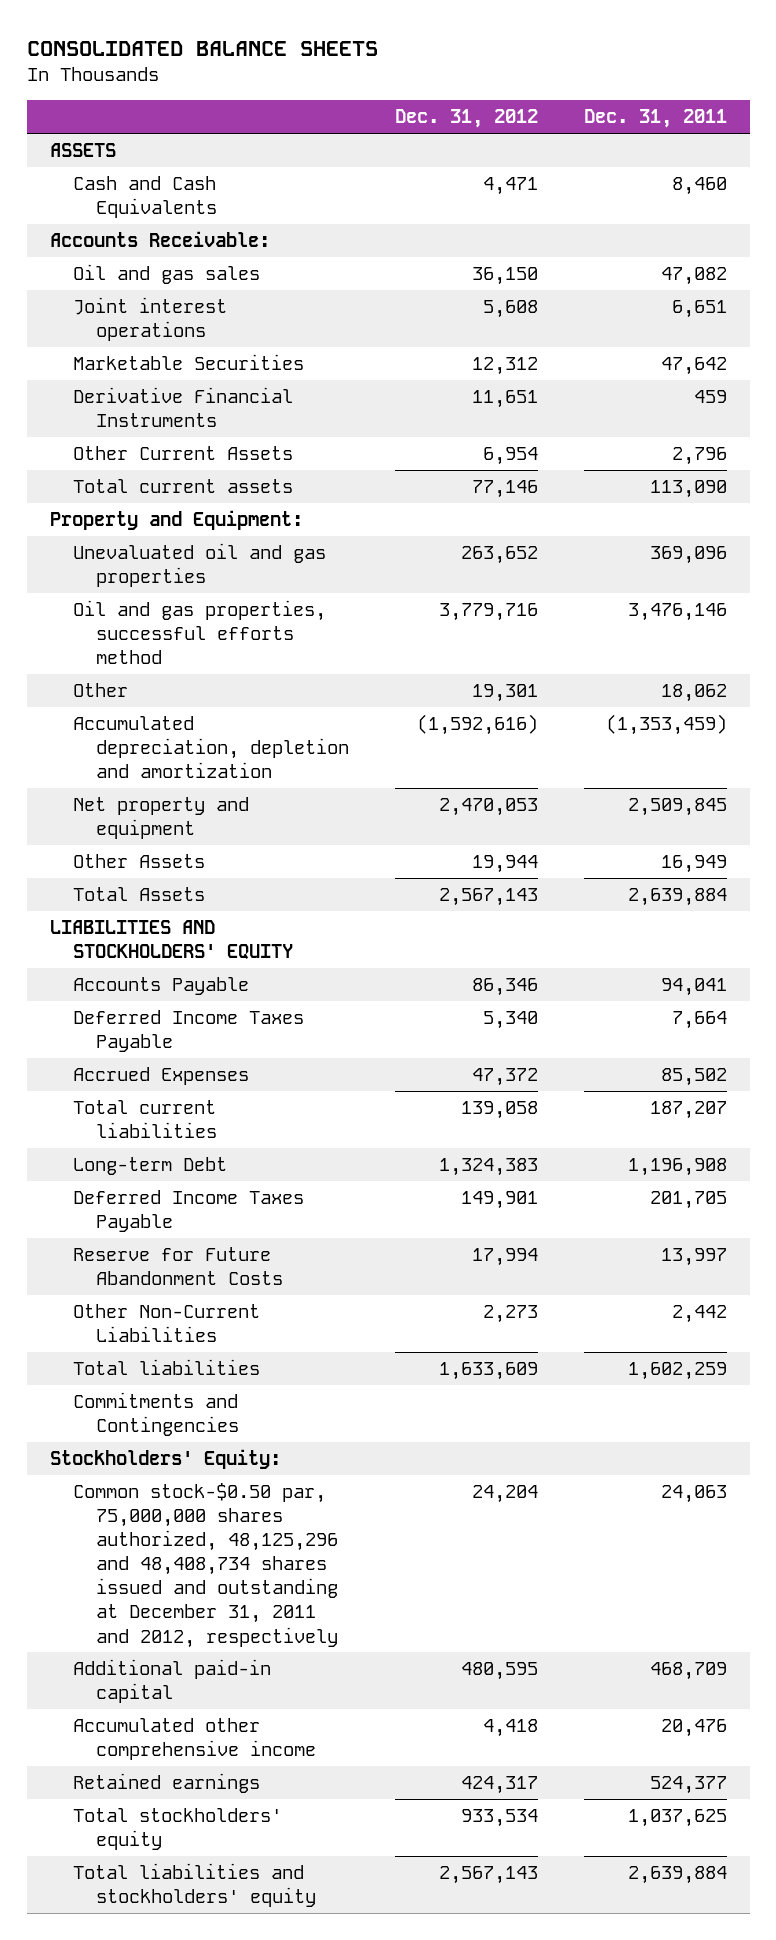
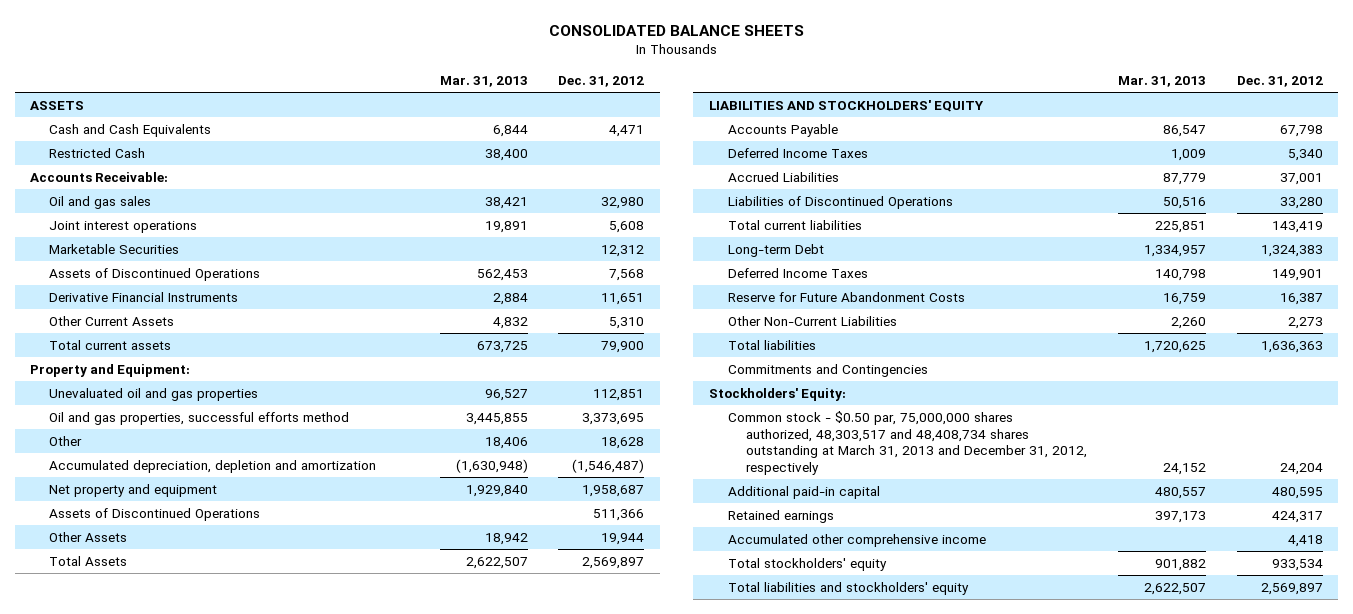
- | Dec. 31, 2012 | Dec. 31, 2011
+ | Mar. 31, 2013 | Dec. 31, 2012
+ Restricted Cash | 38,400 |
- Oil and gas sales | 36,150 | 47,082
+ Oil and gas sales | 38,421 | 32,980
+ Assets of Discontinued Operations | 562,453 | 7,568
- Other Current Assets | 6,954 | 2,796
- Total current assets | 77,146 | 113,090
+ Other Current Assets | 4,832 | 5,310
+ Total current assets | 673,725 | 79,900
- Unevaluated oil and gas properties | 263,652 | 369,096
- Oil and gas properties, successful efforts method | 3,779,716 | 3,476,146
- Other | 19,301 | 18,062
- Accumulated depreciation, depletion and amortization | (1,592,616) | (1,353,459)
- Net property and equipment | 2,470,053 | 2,509,845
+ Unevaluated oil and gas properties | 96,527 | 112,851
+ Oil and gas properties, successful efforts method | 3,445,855 | 3,373,695
+ Other | 18,406 | 18,628
+ Accumulated depreciation, depletion and amortization | (1,630,948) | (1,546,487)
+ Net property and equipment | 1,929,840 | 1,958,687
+ Assets of Discontinued Operations | | 511,366
- Total Assets | 2,567,143 | 2,639,884
+ Total Assets | 2,622,507 | 2,569,897
- Accounts Payable | 86,346 | 94,041
- Deferred Income Taxes Payable | 5,340 | 7,664
- Accrued Expenses | 47,372 | 85,502
- Total current liabilities | 139,058 | 187,207
+ Accounts Payable | 86,547 | 67,798
+ Deferred Income Taxes | 1,009 | 5,340
+ Accrued Liabilities | 87,779 | 37,001
+ Liabilities of Discontinued Operations | 50,516 | 33,280
+ Total current liabilities | 225,851 | 143,419
- Deferred Income Taxes Payable | 149,901 | 201,705
- Reserve for Future Abandonment Costs | 17,994 | 13,997
+ Deferred Income Taxes | 140,798 | 149,901
+ Reserve for Future Abandonment Costs | 16,759 | 16,387
- Total liabilities | 1,633,609 | 1,602,259
+ Total liabilities | 1,720,625 | 1,636,363
- Common stock-$0.50 par, 75,000,000 shares authorized, 48,125,296 and 48,408,734 shares issued and outstanding at December 31, 2011 and 2012, respectively | 24,204 | 24,063
+ Common stock - $0.50 par, 75,000,000 shares authorized, 48,303,517 and 48,408,734 shares outstanding at March 31, 2013 and December 31, 2012, respectively | 24,152 | 24,204
moved down: Accumulated other comprehensive income | | 4,418
- Total liabilities and stockholders' equity | 2,567,143 | 2,639,884
+ Total liabilities and stockholders' equity | 2,622,507 | 2,569,897

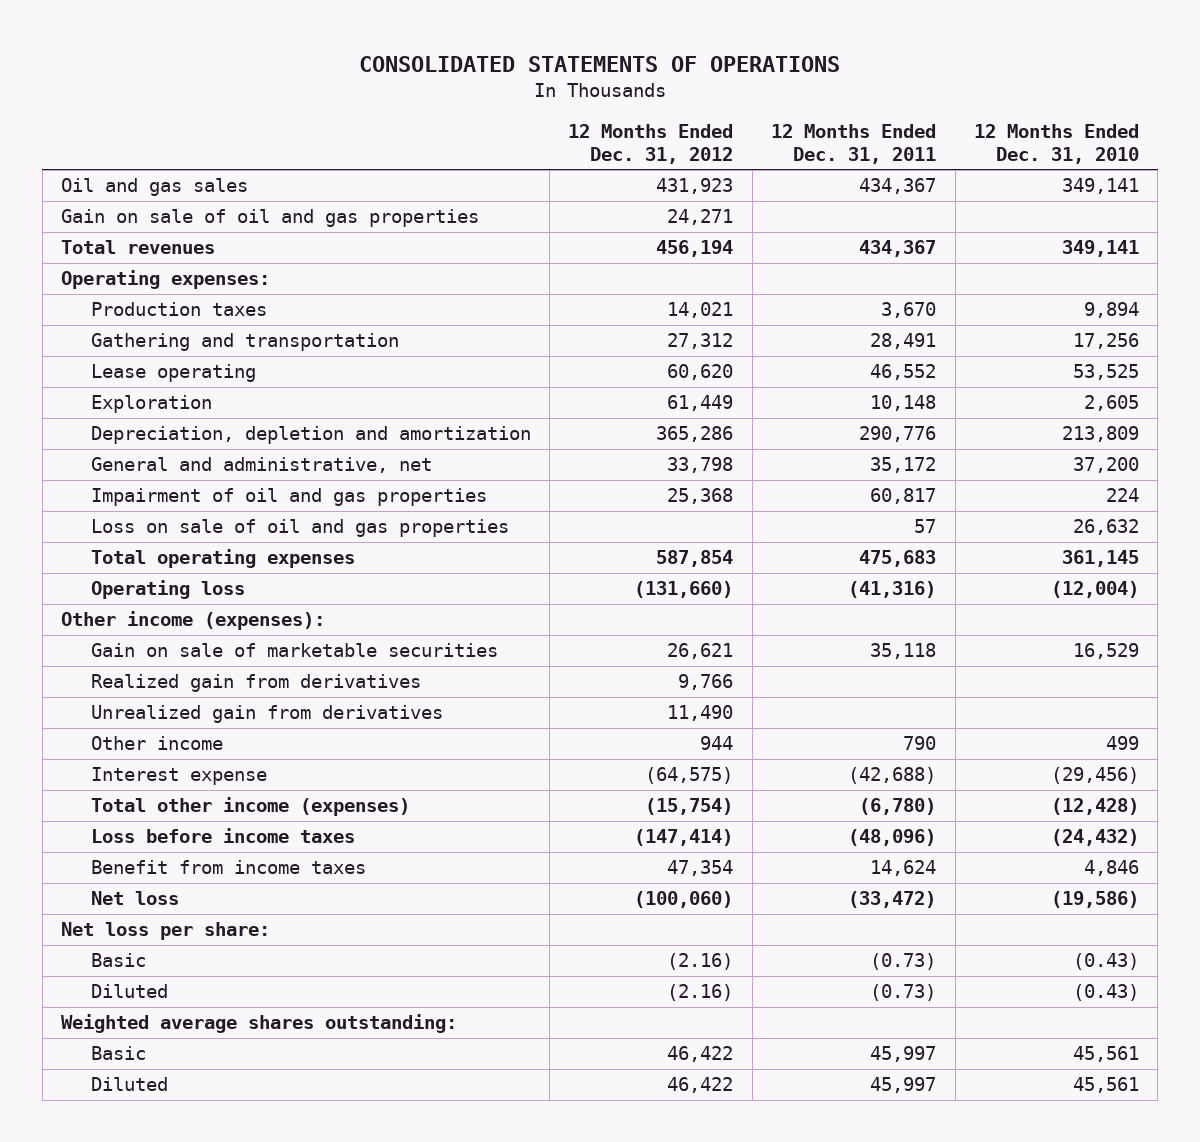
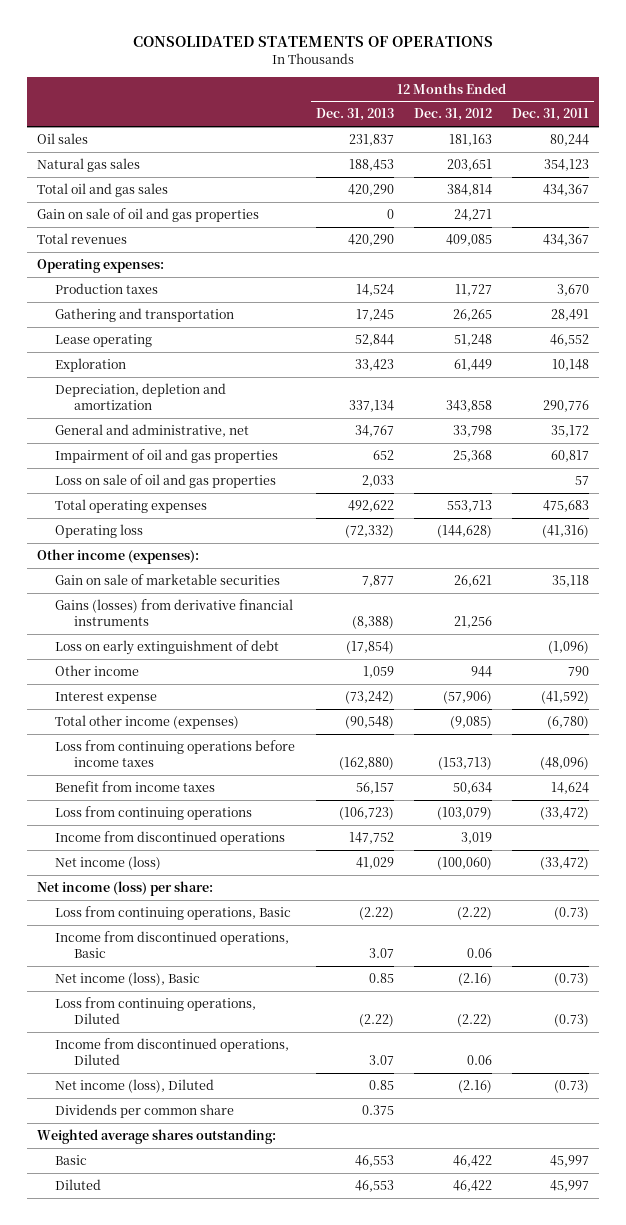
- | 12 Months Ended Dec. 31, 2012 | 12 Months Ended Dec. 31, 2011 | 12 Months Ended Dec. 31, 2010
+ | 12 Months Ended Dec. 31, 2013 | 12 Months Ended Dec. 31, 2012 | 12 Months Ended Dec. 31, 2011
- Oil and gas sales | 431,923 | 434,367 | 349,141
+ Oil sales | 231,837 | 181,163 | 80,244
+ Natural gas sales | 188,453 | 203,651 | 354,123
+ Total oil and gas sales | 420,290 | 384,814 | 434,367
- Total revenues | 456,194 | 434,367 | 349,141
+ Total revenues | 420,290 | 409,085 | 434,367
- Production taxes | 14,021 | 3,670 | 9,894
- Gathering and transportation | 27,312 | 28,491 | 17,256
- Lease operating | 60,620 | 46,552 | 53,525
+ Production taxes | 14,524 | 11,727 | 3,670
+ Gathering and transportation | 17,245 | 26,265 | 28,491
+ Lease operating | 52,844 | 51,248 | 46,552
- Depreciation, depletion and amortization | 365,286 | 290,776 | 213,809
+ Depreciation, depletion and amortization | 337,134 | 343,858 | 290,776
- Total operating expenses | 587,854 | 475,683 | 361,145
- Operating loss | (131,660) | (41,316) | (12,004)
+ Total operating expenses | 492,622 | 553,713 | 475,683
+ Operating loss | (72,332) | (144,628) | (41,316)
- Realized gain from derivatives | 9,766 | |
- Unrealized gain from derivatives | 11,490 | |
+ Gains (losses) from derivative financial instruments | (8,388) | 21,256 |
+ Loss on early extinguishment of debt | (17,854) | | (1,096)
- Interest expense | (64,575) | (42,688) | (29,456)
- Total other income (expenses) | (15,754) | (6,780) | (12,428)
- Loss before income taxes | (147,414) | (48,096) | (24,432)
- Benefit from income taxes | 47,354 | 14,624 | 4,846
- Net loss | (100,060) | (33,472) | (19,586)
- Net loss per share:
- Basic | (2.16) | (0.73) | (0.43)
- Diluted | (2.16) | (0.73) | (0.43)
+ Interest expense | (73,242) | (57,906) | (41,592)
+ Total other income (expenses) | (90,548) | (9,085) | (6,780)
+ Loss from continuing operations before income taxes | (162,880) | (153,713) | (48,096)
+ Benefit from income taxes | 56,157 | 50,634 | 14,624
+ Loss from continuing operations | (106,723) | (103,079) | (33,472)
+ Income from discontinued operations | 147,752 | 3,019 |
+ Net income (loss) | 41,029 | (100,060) | (33,472)
+ Net income (loss) per share:
+ Loss from continuing operations, Basic | (2.22) | (2.22) | (0.73)
+ Income from discontinued operations, Basic | 3.07 | 0.06 |
+ Net income (loss), Basic | 0.85 | (2.16) | (0.73)
+ Loss from continuing operations, Diluted | (2.22) | (2.22) | (0.73)
+ Income from discontinued operations, Diluted | 3.07 | 0.06 |
+ Net income (loss), Diluted | 0.85 | (2.16) | (0.73)
+ Dividends per common share | 0.375 | |

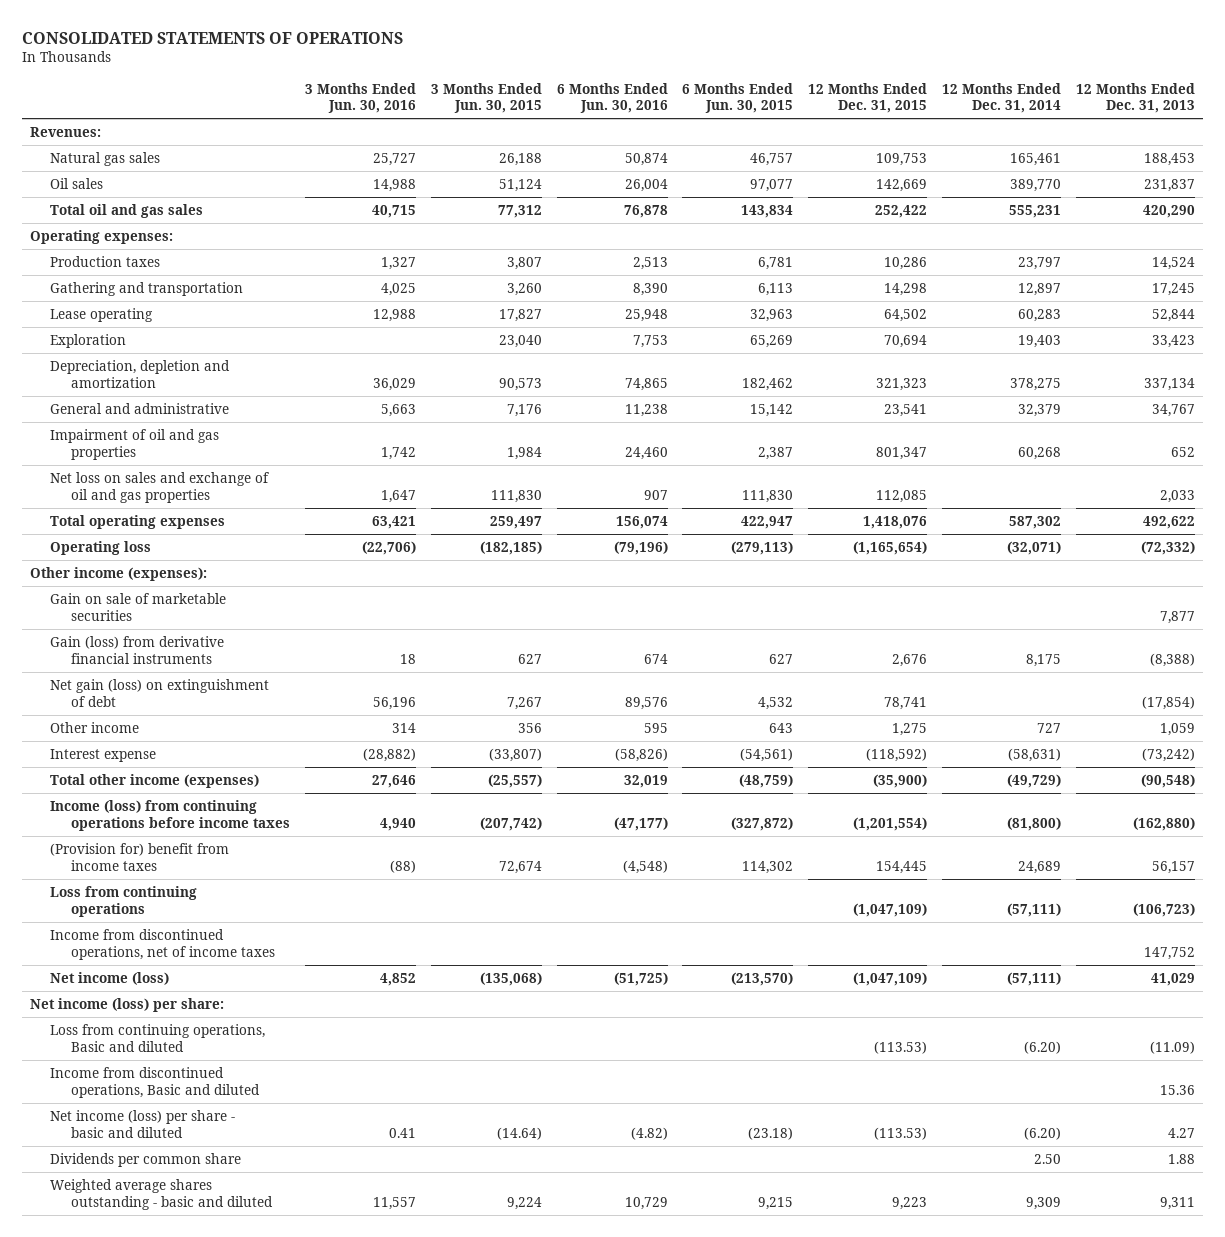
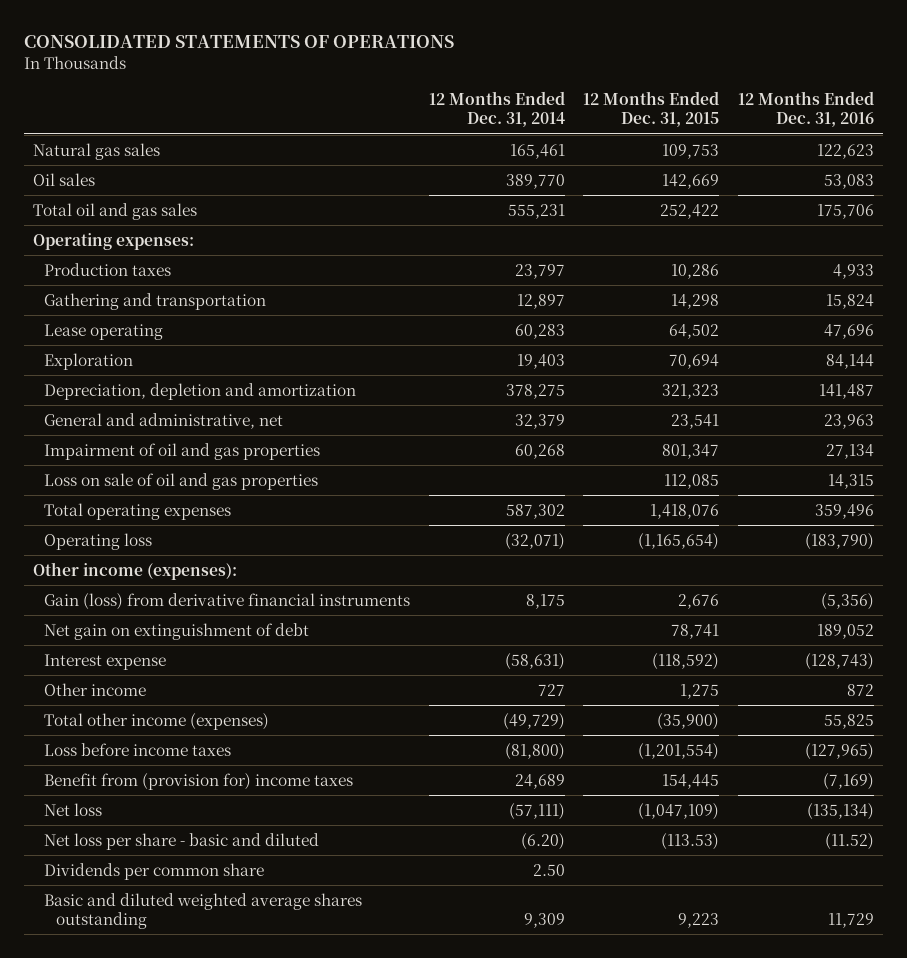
- | 3 Months Ended Jun. 30, 2016 | 3 Months Ended Jun. 30, 2015 | 6 Months Ended Jun. 30, 2016 | 6 Months Ended Jun. 30, 2015 | 12 Months Ended Dec. 31, 2015 | 12 Months Ended Dec. 31, 2014 | 12 Months Ended Dec. 31, 2013
+ | 12 Months Ended Dec. 31, 2014 | 12 Months Ended Dec. 31, 2015 | 12 Months Ended Dec. 31, 2016
- Revenues:
- General and administrative | 5,663 | 7,176 | 11,238 | 15,142 | 23,541 | 32,379 | 34,767
+ General and administrative, net | 32,379 | 23,541 | 23,963
- Net loss on sales and exchange of oil and gas properties | 1,647 | 111,830 | 907 | 111,830 | 112,085 | | 2,033
+ Loss on sale of oil and gas properties | | 112,085 | 14,315
- Gain on sale of marketable securities | | | | | | | 7,877
- Net gain (loss) on extinguishment of debt | 56,196 | 7,267 | 89,576 | 4,532 | 78,741 | | (17,854)
+ Net gain on extinguishment of debt | | 78,741 | 189,052
moved down: Other income | 727 | 1,275 | 872
- Income (loss) from continuing operations before income taxes | 4,940 | (207,742) | (47,177) | (327,872) | (1,201,554) | (81,800) | (162,880)
- (Provision for) benefit from income taxes | (88) | 72,674 | (4,548) | 114,302 | 154,445 | 24,689 | 56,157
- Loss from continuing operations | | | | | (1,047,109) | (57,111) | (106,723)
- Income from discontinued operations, net of income taxes | | | | | | | 147,752
- Net income (loss) | 4,852 | (135,068) | (51,725) | (213,570) | (1,047,109) | (57,111) | 41,029
- Net income (loss) per share:
- Loss from continuing operations, Basic and diluted | | | | | (113.53) | (6.20) | (11.09)
- Income from discontinued operations, Basic and diluted | | | | | | | 15.36
- Net income (loss) per share - basic and diluted | 0.41 | (14.64) | (4.82) | (23.18) | (113.53) | (6.20) | 4.27
+ Loss before income taxes | (81,800) | (1,201,554) | (127,965)
+ Benefit from (provision for) income taxes | 24,689 | 154,445 | (7,169)
+ Net loss | (57,111) | (1,047,109) | (135,134)
+ Net loss per share - basic and diluted | (6.20) | (113.53) | (11.52)
- Weighted average shares outstanding - basic and diluted | 11,557 | 9,224 | 10,729 | 9,215 | 9,223 | 9,309 | 9,311
+ Basic and diluted weighted average shares outstanding | 9,309 | 9,223 | 11,729

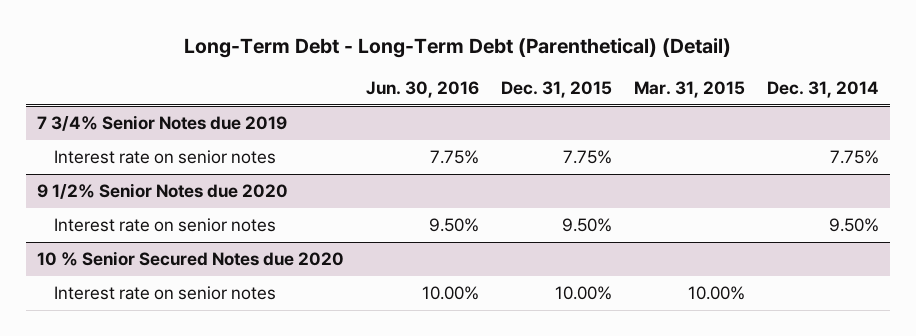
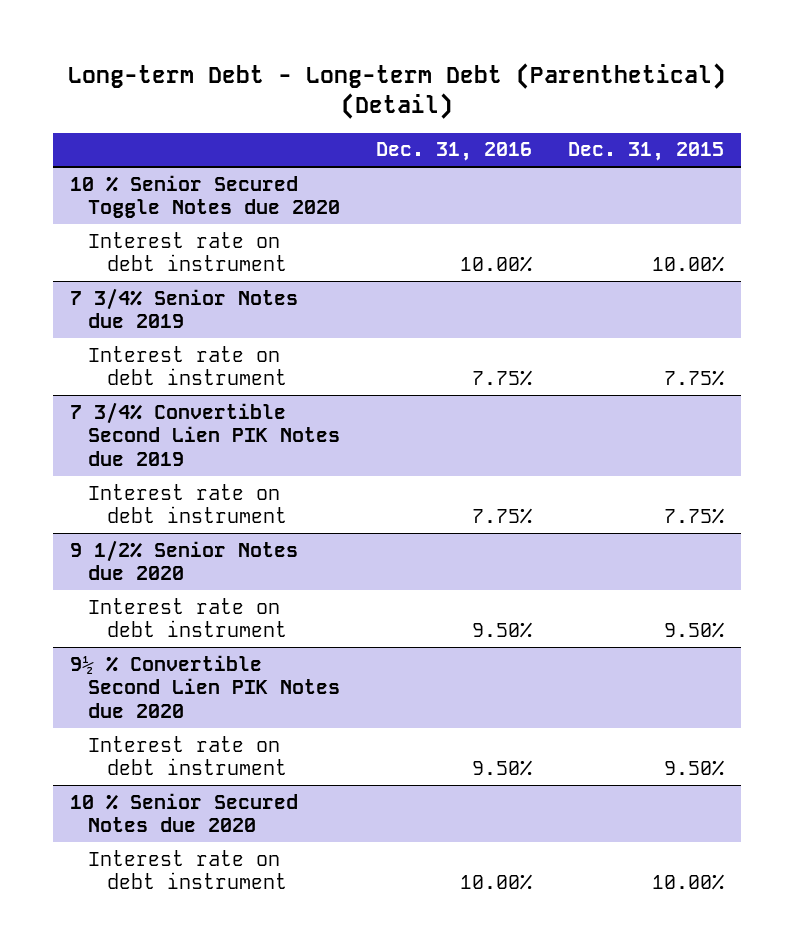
- Long-Term Debt - Long-Term Debt (Parenthetical) (Detail)
+ Long-term Debt - Long-term Debt (Parenthetical) (Detail)
- | Jun. 30, 2016 | Dec. 31, 2015 | Mar. 31, 2015 | Dec. 31, 2014
+ | Dec. 31, 2016 | Dec. 31, 2015
+ 10 % Senior Secured Toggle Notes due 2020
+ Interest rate on debt instrument | 10.00% | 10.00%
@ 7 3/4% Senior Notes due 2019
- Interest rate on senior notes | 7.75% | 7.75% | | 7.75%
+ Interest rate on debt instrument | 7.75% | 7.75%
+ 7 3/4% Convertible Second Lien PIK Notes due 2019
+ Interest rate on debt instrument | 7.75% | 7.75%
@ 9 1/2% Senior Notes due 2020
- Interest rate on senior notes | 9.50% | 9.50% | | 9.50%
+ Interest rate on debt instrument | 9.50% | 9.50%
+ 9½ % Convertible Second Lien PIK Notes due 2020
+ Interest rate on debt instrument | 9.50% | 9.50%
@ 10 % Senior Secured Notes due 2020
- Interest rate on senior notes | 10.00% | 10.00% | 10.00% |
+ Interest rate on debt instrument | 10.00% | 10.00%

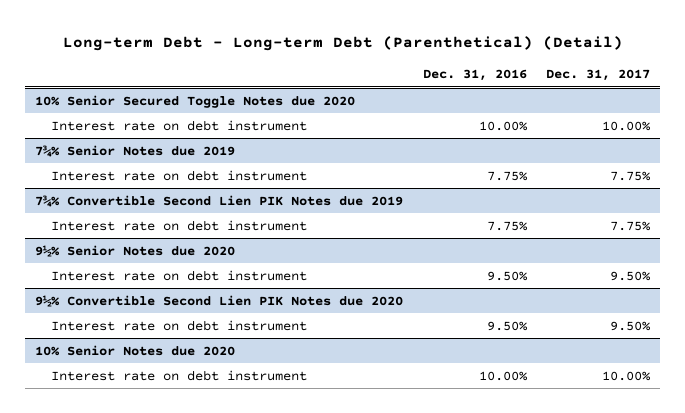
- | Dec. 31, 2016 | Dec. 31, 2015
+ | Dec. 31, 2016 | Dec. 31, 2017
- 10 % Senior Secured Toggle Notes due 2020
+ 10% Senior Secured Toggle Notes due 2020
- 7 3/4% Senior Notes due 2019
+ 7¾% Senior Notes due 2019
- 7 3/4% Convertible Second Lien PIK Notes due 2019
+ 7¾% Convertible Second Lien PIK Notes due 2019
- 9 1/2% Senior Notes due 2020
+ 9½% Senior Notes due 2020
- 9½ % Convertible Second Lien PIK Notes due 2020
+ 9½% Convertible Second Lien PIK Notes due 2020
- 10 % Senior Secured Notes due 2020
+ 10% Senior Notes due 2020

